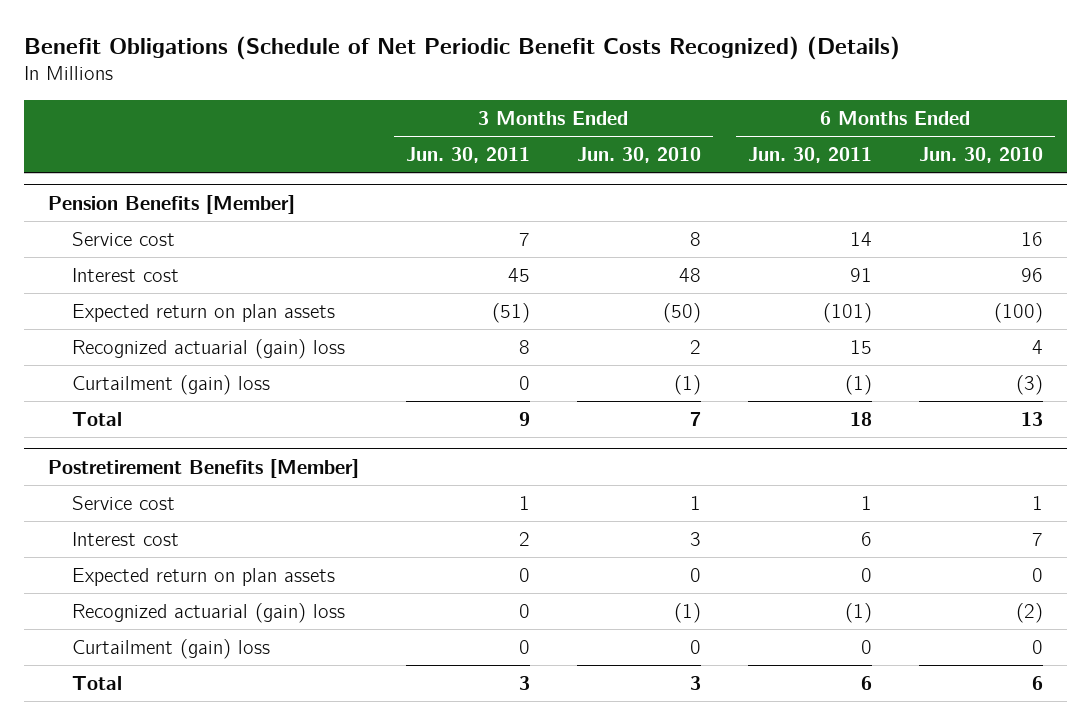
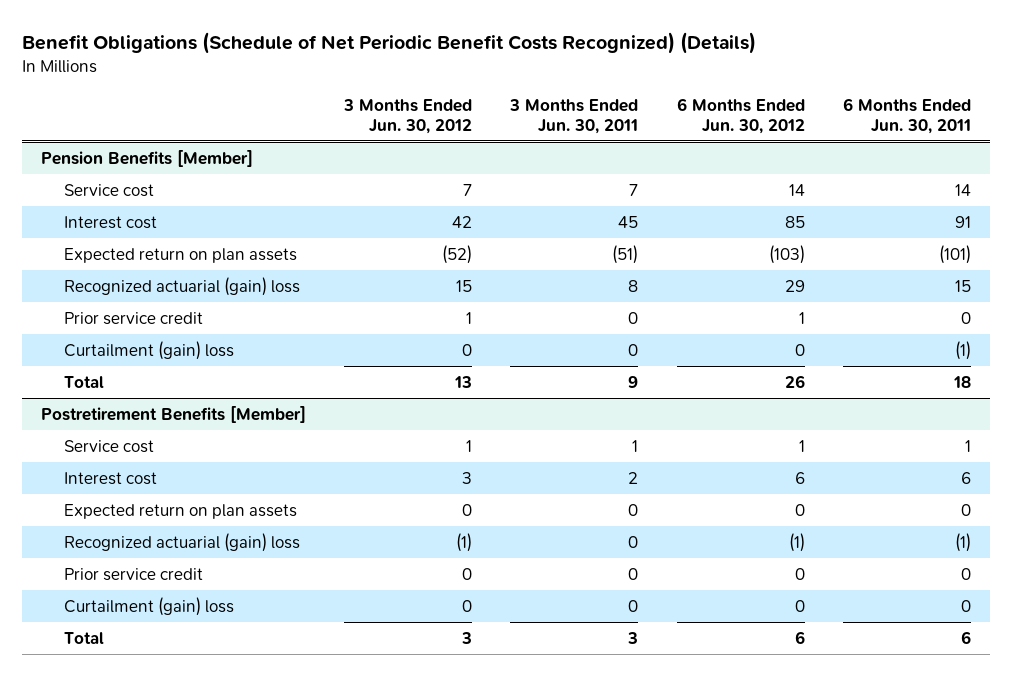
- | 3 Months Ended Jun. 30, 2011 | 3 Months Ended Jun. 30, 2010 | 6 Months Ended Jun. 30, 2011 | 6 Months Ended Jun. 30, 2010
+ | 3 Months Ended Jun. 30, 2012 | 3 Months Ended Jun. 30, 2011 | 6 Months Ended Jun. 30, 2012 | 6 Months Ended Jun. 30, 2011
@ Pension Benefits [Member]
+ Prior service credit | 1 | 0 | 1 | 0
@ Postretirement Benefits [Member]
+ Prior service credit | 0 | 0 | 0 | 0

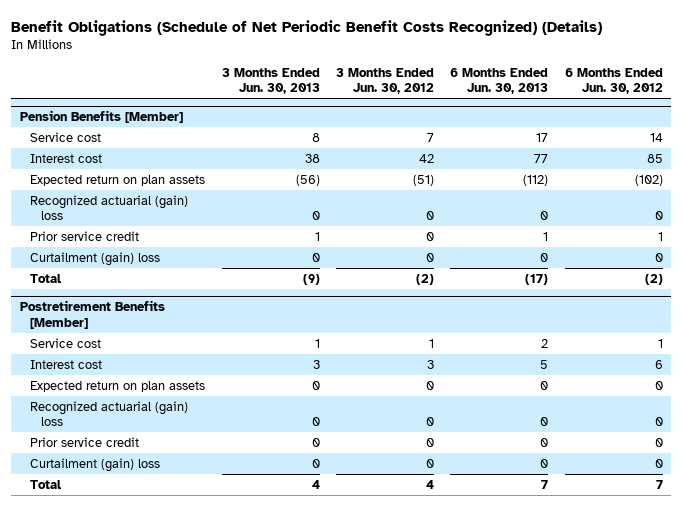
- | 3 Months Ended Jun. 30, 2012 | 3 Months Ended Jun. 30, 2011 | 6 Months Ended Jun. 30, 2012 | 6 Months Ended Jun. 30, 2011
+ | 3 Months Ended Jun. 30, 2013 | 3 Months Ended Jun. 30, 2012 | 6 Months Ended Jun. 30, 2013 | 6 Months Ended Jun. 30, 2012
@ Pension Benefits [Member]
- Expected return on plan assets | (52) | (51) | (103) | (101)
- Recognized actuarial (gain) loss | 15 | 8 | 29 | 15
- Prior service credit | 1 | 0 | 1 | 0
+ Expected return on plan assets | (56) | (51) | (112) | (102)
+ Recognized actuarial (gain) loss | 0 | 0 | 0 | 0
+ Prior service credit | 1 | 0 | 1 | 1
- Total | 13 | 9 | 26 | 18
+ Total | (9) | (2) | (17) | (2)
@ Postretirement Benefits [Member]
- Recognized actuarial (gain) loss | (1) | 0 | (1) | (1)
+ Recognized actuarial (gain) loss | 0 | 0 | 0 | 0
- Total | 3 | 3 | 6 | 6
+ Total | 4 | 4 | 7 | 7

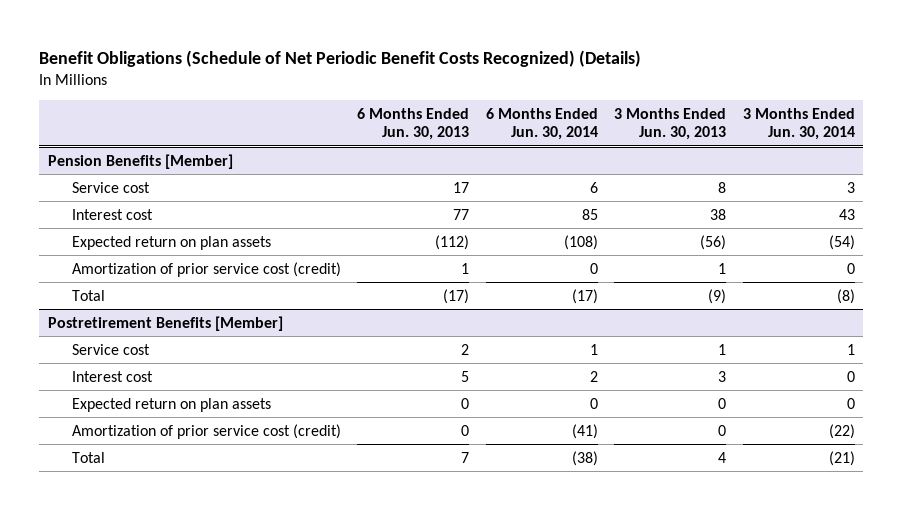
- | 3 Months Ended Jun. 30, 2013 | 3 Months Ended Jun. 30, 2012 | 6 Months Ended Jun. 30, 2013 | 6 Months Ended Jun. 30, 2012
+ | 6 Months Ended Jun. 30, 2013 | 6 Months Ended Jun. 30, 2014 | 3 Months Ended Jun. 30, 2013 | 3 Months Ended Jun. 30, 2014
@ Pension Benefits [Member]
- Recognized actuarial (gain) loss | 0 | 0 | 0 | 0
- Prior service credit | 1 | 0 | 1 | 1
- Curtailment (gain) loss | 0 | 0 | 0 | 0
+ Amortization of prior service cost (credit) | 1 | 0 | 1 | 0
@ Postretirement Benefits [Member]
- Recognized actuarial (gain) loss | 0 | 0 | 0 | 0
- Prior service credit | 0 | 0 | 0 | 0
- Curtailment (gain) loss | 0 | 0 | 0 | 0
+ Amortization of prior service cost (credit) | 0 | (41) | 0 | (22)

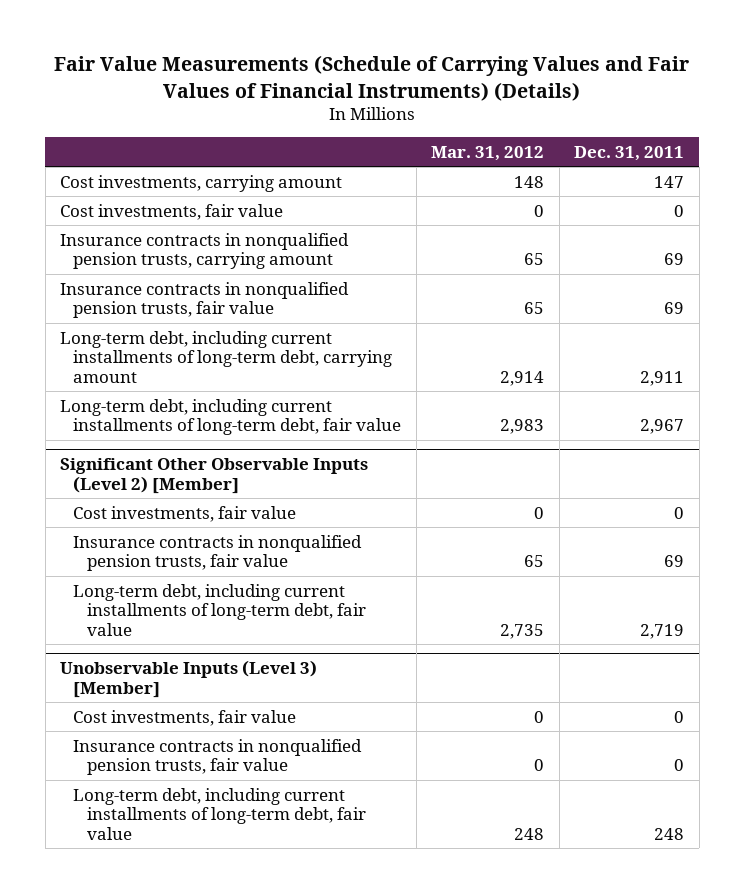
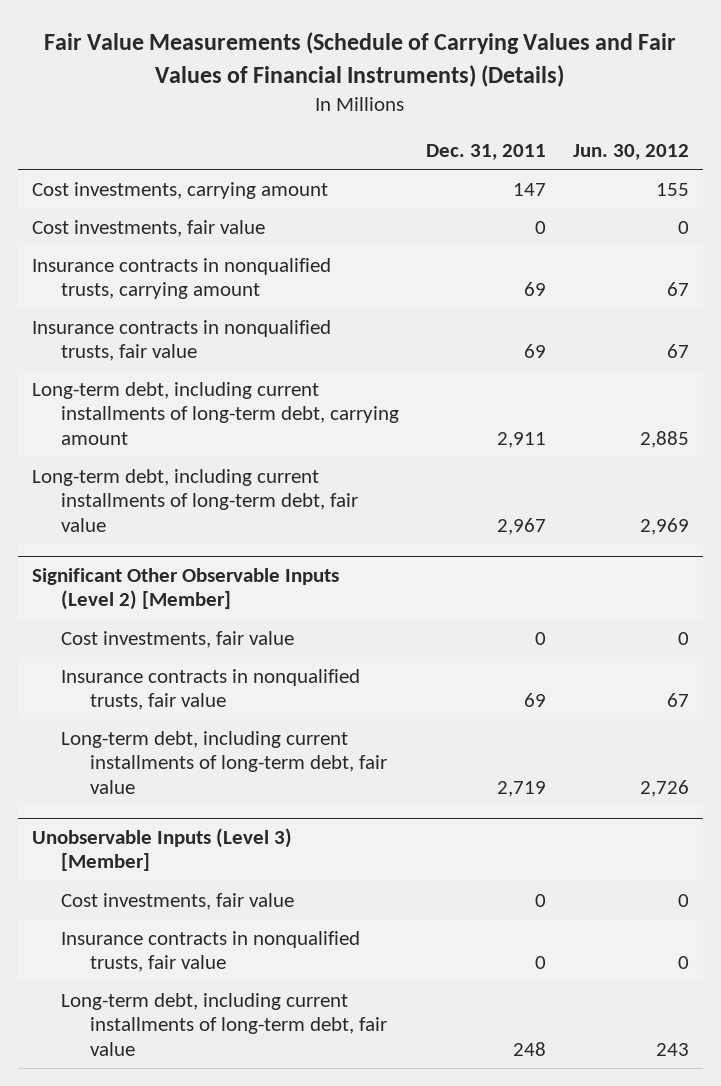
- | Mar. 31, 2012 | Dec. 31, 2011
+ | Dec. 31, 2011 | Jun. 30, 2012
- Insurance contracts in nonqualified pension trusts, carrying amount | 65 | 69
- Insurance contracts in nonqualified pension trusts, fair value | 65 | 69
+ Insurance contracts in nonqualified trusts, carrying amount | 69 | 67
+ Insurance contracts in nonqualified trusts, fair value | 69 | 67
@ Significant Other Observable Inputs (Level 2) [Member]
- Insurance contracts in nonqualified pension trusts, fair value | 65 | 69
+ Insurance contracts in nonqualified trusts, fair value | 69 | 67
@ Unobservable Inputs (Level 3) [Member]
- Insurance contracts in nonqualified pension trusts, fair value | 0 | 0
+ Insurance contracts in nonqualified trusts, fair value | 0 | 0

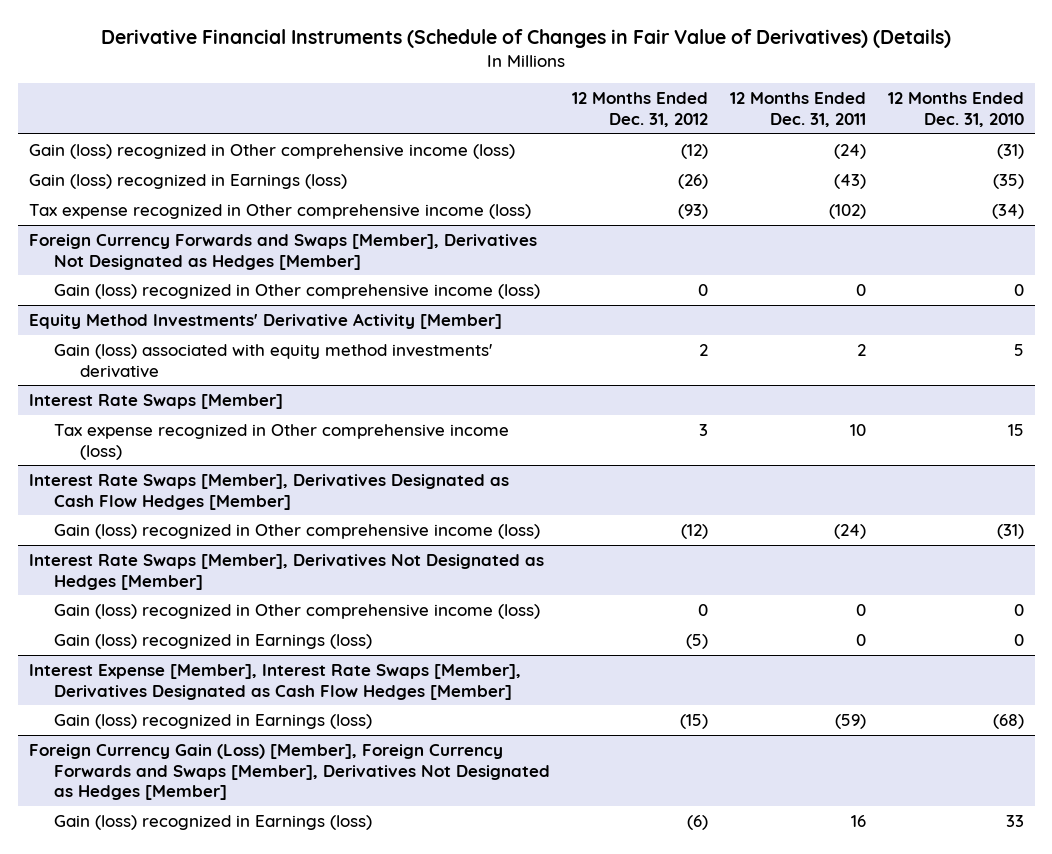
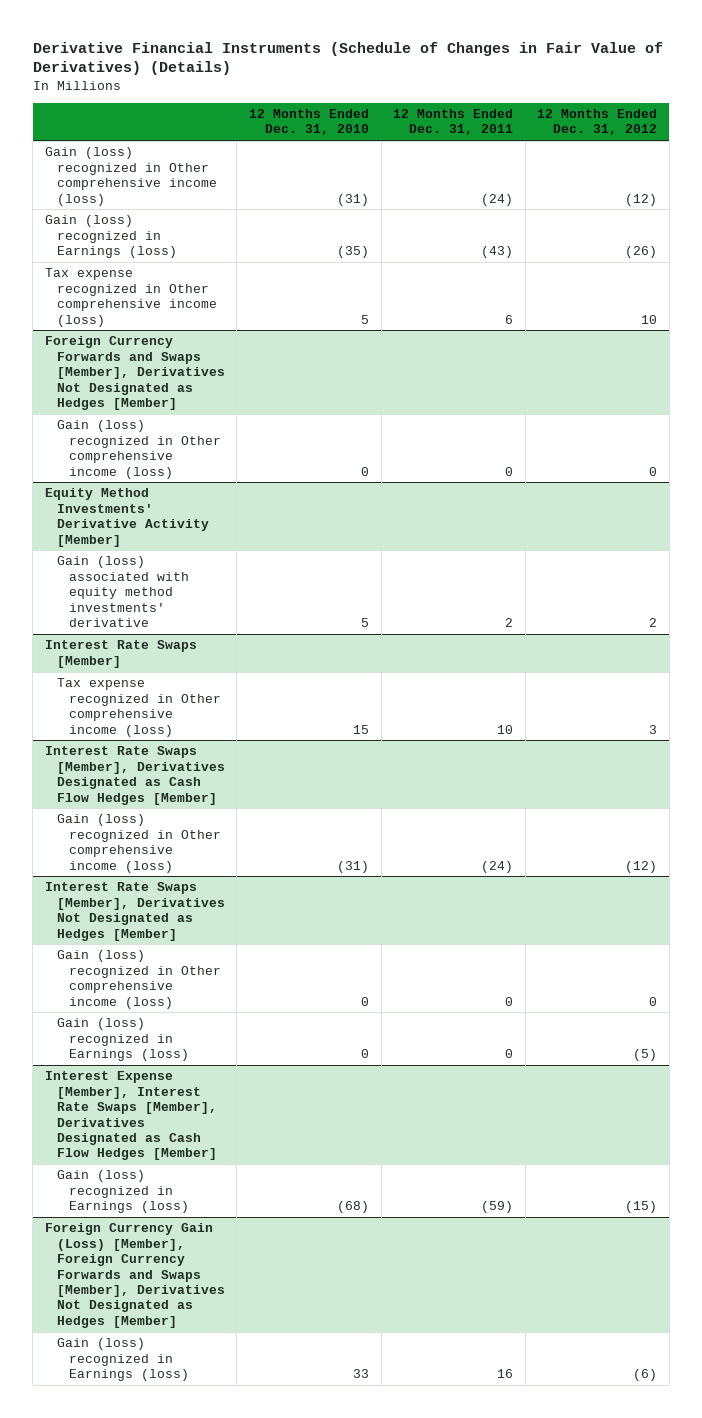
- | 12 Months Ended Dec. 31, 2012 | 12 Months Ended Dec. 31, 2011 | 12 Months Ended Dec. 31, 2010
+ | 12 Months Ended Dec. 31, 2010 | 12 Months Ended Dec. 31, 2011 | 12 Months Ended Dec. 31, 2012
- Tax expense recognized in Other comprehensive income (loss) | (93) | (102) | (34)
+ Tax expense recognized in Other comprehensive income (loss) | 5 | 6 | 10

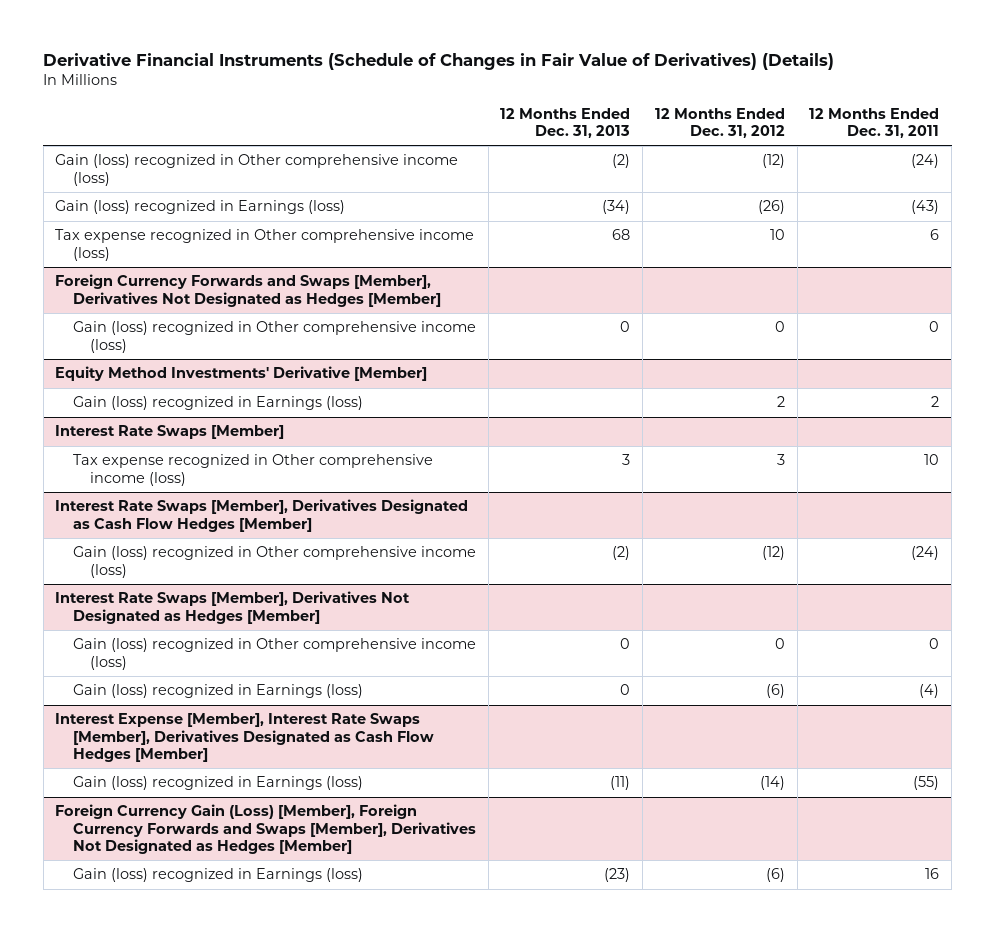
- | 12 Months Ended Dec. 31, 2010 | 12 Months Ended Dec. 31, 2011 | 12 Months Ended Dec. 31, 2012
+ | 12 Months Ended Dec. 31, 2013 | 12 Months Ended Dec. 31, 2012 | 12 Months Ended Dec. 31, 2011
- Equity Method Investments' Derivative Activity [Member]
- Gain (loss) associated with equity method investments' derivative | 5 | 2 | 2
+ Equity Method Investments' Derivative [Member]
+ Gain (loss) recognized in Earnings (loss) | | 2 | 2
@ Interest Rate Swaps [Member], Derivatives Not Designated as Hedges [Member]
- Gain (loss) recognized in Earnings (loss) | 0 | 0 | (5)
+ Gain (loss) recognized in Earnings (loss) | 0 | (6) | (4)
@ Interest Expense [Member], Interest Rate Swaps [Member], Derivatives Designated as Cash Flow Hedges [Member]
- Gain (loss) recognized in Earnings (loss) | (68) | (59) | (15)
+ Gain (loss) recognized in Earnings (loss) | (11) | (14) | (55)

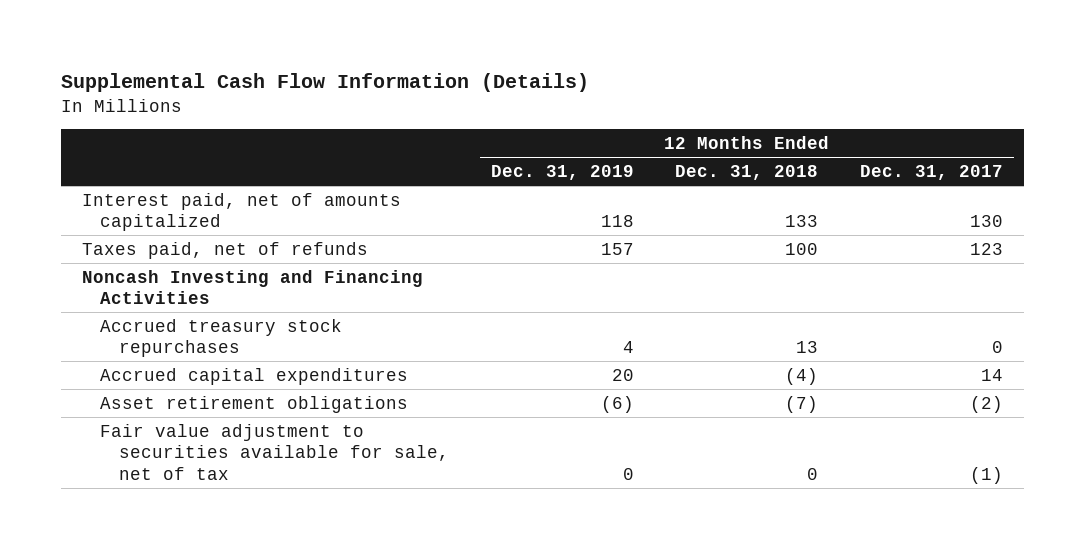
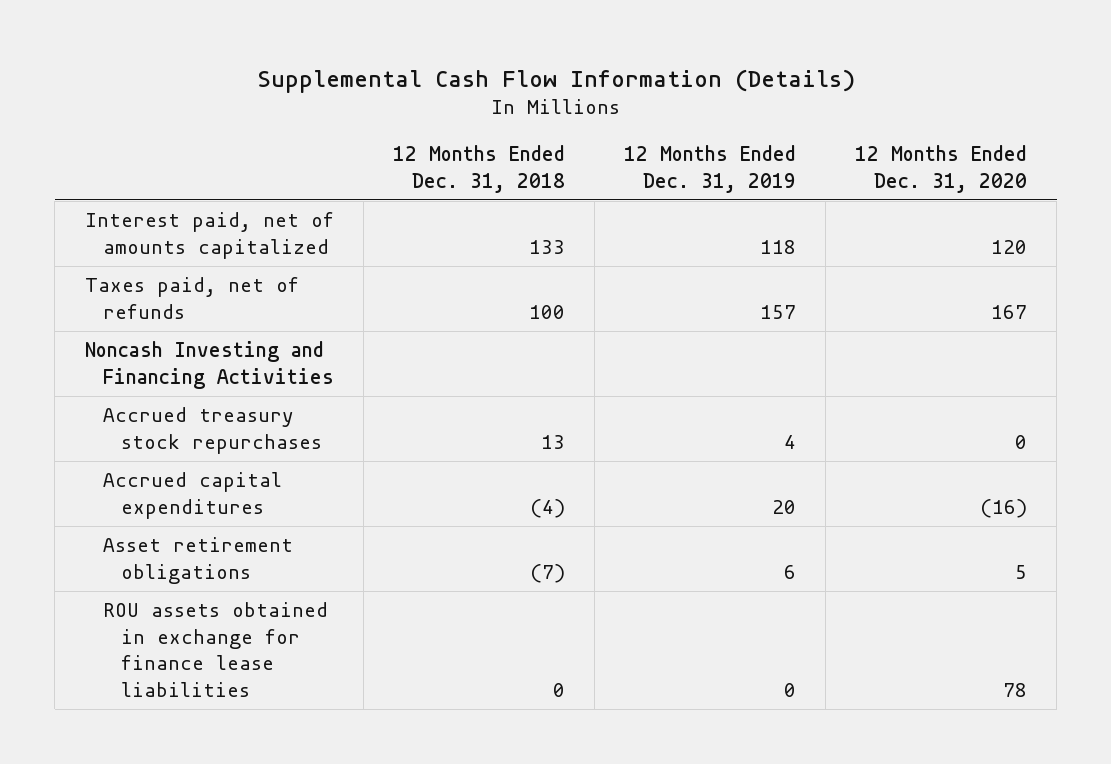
- | 12 Months Ended Dec. 31, 2019 | 12 Months Ended Dec. 31, 2018 | 12 Months Ended Dec. 31, 2017
+ | 12 Months Ended Dec. 31, 2018 | 12 Months Ended Dec. 31, 2019 | 12 Months Ended Dec. 31, 2020
- Asset retirement obligations | (6) | (7) | (2)
- Fair value adjustment to securities available for sale, net of tax | 0 | 0 | (1)
+ Asset retirement obligations | (7) | 6 | 5
+ ROU assets obtained in exchange for finance lease liabilities | 0 | 0 | 78

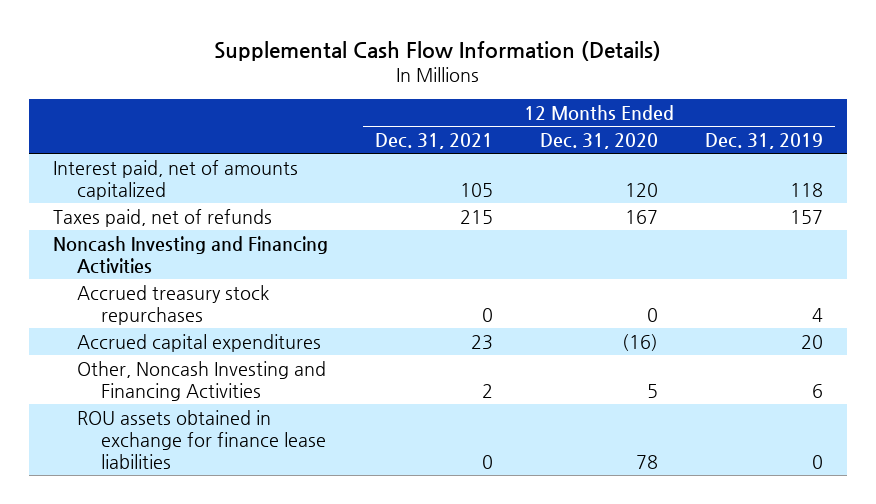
- | 12 Months Ended Dec. 31, 2018 | 12 Months Ended Dec. 31, 2019 | 12 Months Ended Dec. 31, 2020
+ | 12 Months Ended Dec. 31, 2021 | 12 Months Ended Dec. 31, 2020 | 12 Months Ended Dec. 31, 2019
- Asset retirement obligations | (7) | 6 | 5
+ Other, Noncash Investing and Financing Activities | 2 | 5 | 6

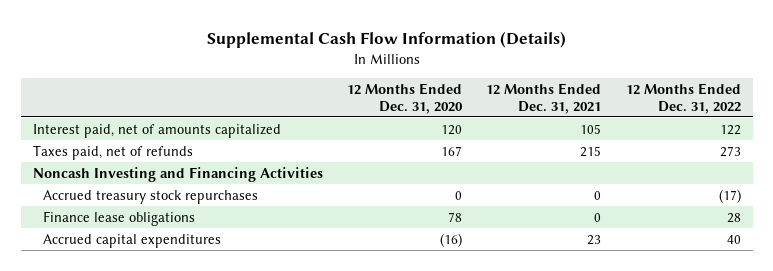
- | 12 Months Ended Dec. 31, 2021 | 12 Months Ended Dec. 31, 2020 | 12 Months Ended Dec. 31, 2019
+ | 12 Months Ended Dec. 31, 2020 | 12 Months Ended Dec. 31, 2021 | 12 Months Ended Dec. 31, 2022
+ Finance lease obligations | 78 | 0 | 28
- Other, Noncash Investing and Financing Activities | 2 | 5 | 6
- ROU assets obtained in exchange for finance lease liabilities | 0 | 78 | 0

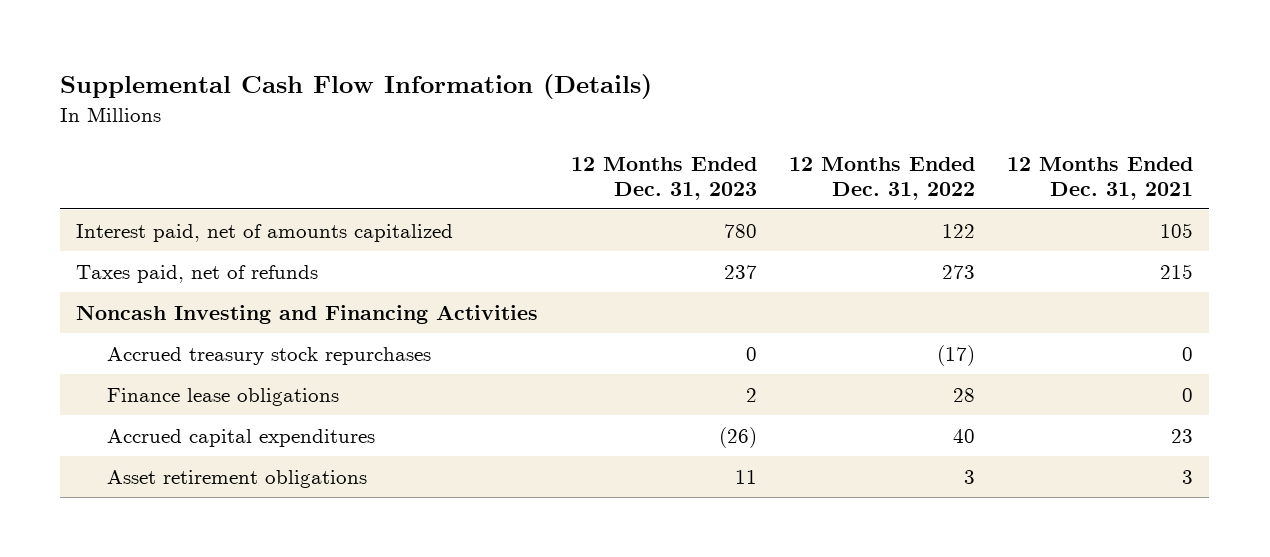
- | 12 Months Ended Dec. 31, 2020 | 12 Months Ended Dec. 31, 2021 | 12 Months Ended Dec. 31, 2022
+ | 12 Months Ended Dec. 31, 2023 | 12 Months Ended Dec. 31, 2022 | 12 Months Ended Dec. 31, 2021
+ Asset retirement obligations | 11 | 3 | 3

